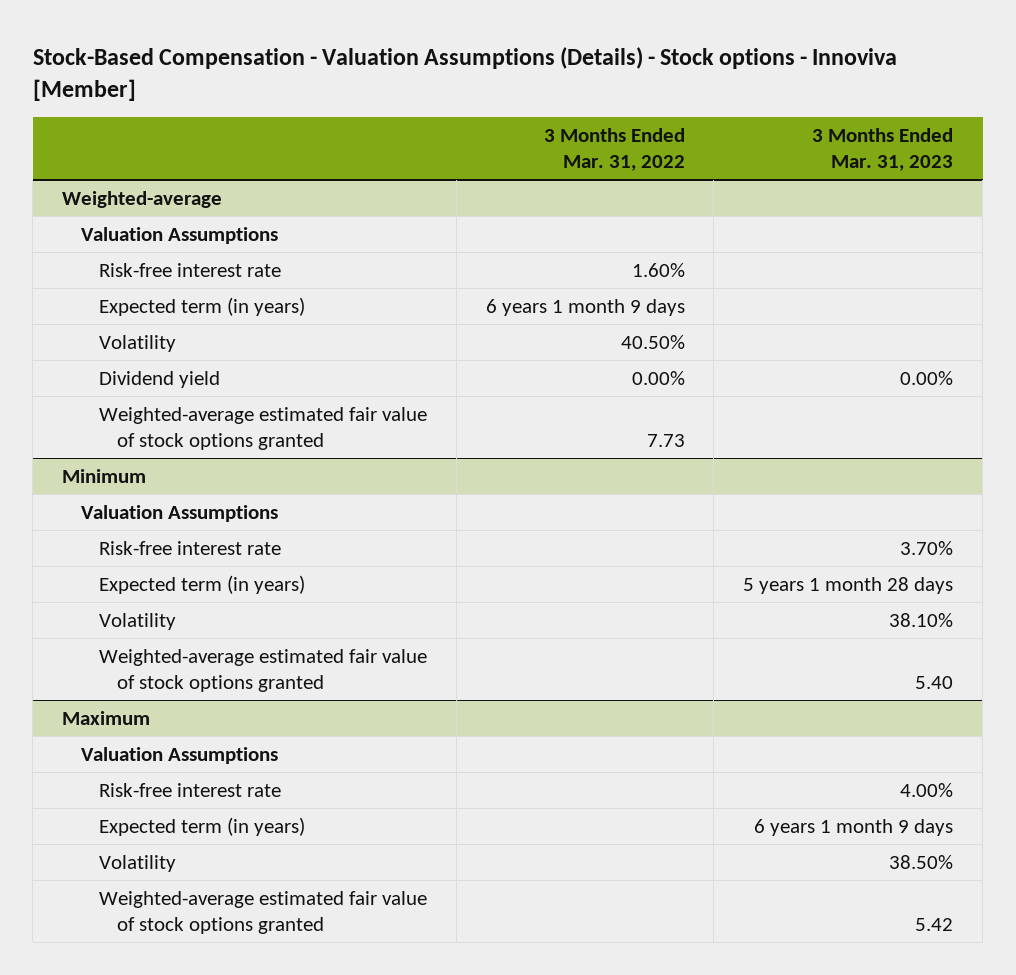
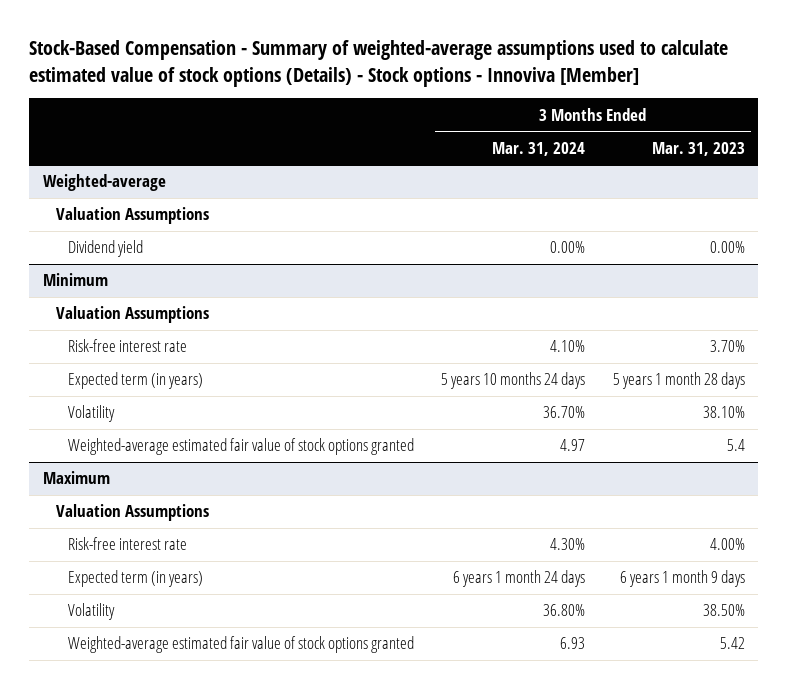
- Stock-Based Compensation - Valuation Assumptions (Details) - Stock options - Innoviva [Member]
+ Stock-Based Compensation - Summary of weighted-average assumptions used to calculate estimated value of stock options (Details) - Stock options - Innoviva [Member]
- | 3 Months Ended Mar. 31, 2022 | 3 Months Ended Mar. 31, 2023
+ | 3 Months Ended Mar. 31, 2024 | 3 Months Ended Mar. 31, 2023
@ Weighted-average
- Risk-free interest rate | 1.60% |
- Expected term (in years) | 6 years 1 month 9 days |
- Volatility | 40.50% |
- Weighted-average estimated fair value of stock options granted | 7.73 |
@ Minimum
- Weighted-average estimated fair value of stock options granted | | 5.40
+ Weighted-average estimated fair value of stock options granted | 4.97 | 5.4

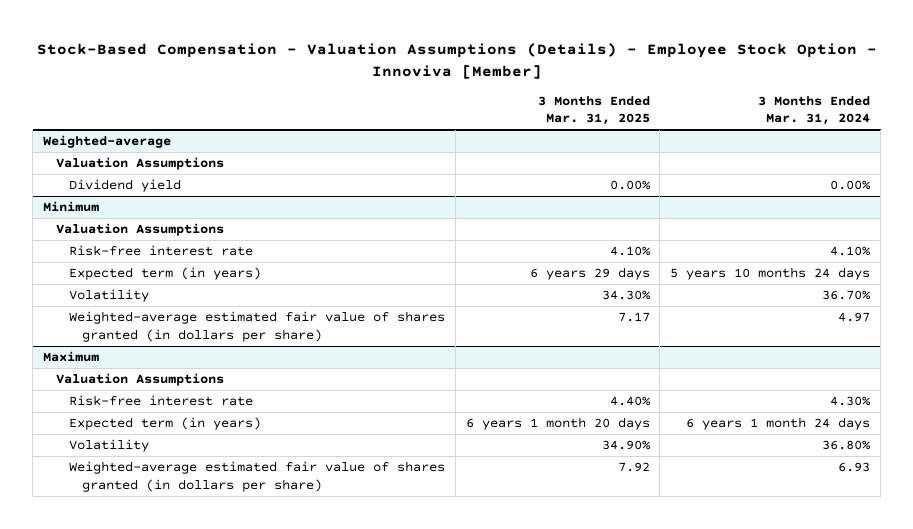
- Stock-Based Compensation - Summary of weighted-average assumptions used to calculate estimated value of stock options (Details) - Stock options - Innoviva [Member]
+ Stock-Based Compensation - Valuation Assumptions (Details) - Employee Stock Option - Innoviva [Member]
- | 3 Months Ended Mar. 31, 2024 | 3 Months Ended Mar. 31, 2023
+ | 3 Months Ended Mar. 31, 2025 | 3 Months Ended Mar. 31, 2024
@ Minimum
- Weighted-average estimated fair value of stock options granted | 4.97 | 5.4
+ Weighted-average estimated fair value of shares granted (in dollars per share) | 7.17 | 4.97
@ Maximum
- Weighted-average estimated fair value of stock options granted | 6.93 | 5.42
+ Weighted-average estimated fair value of shares granted (in dollars per share) | 7.92 | 6.93

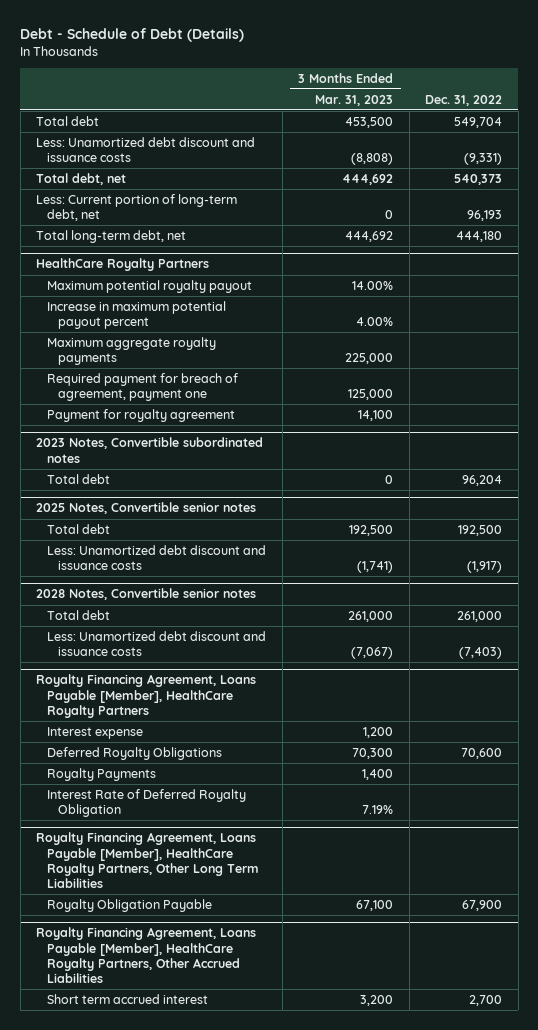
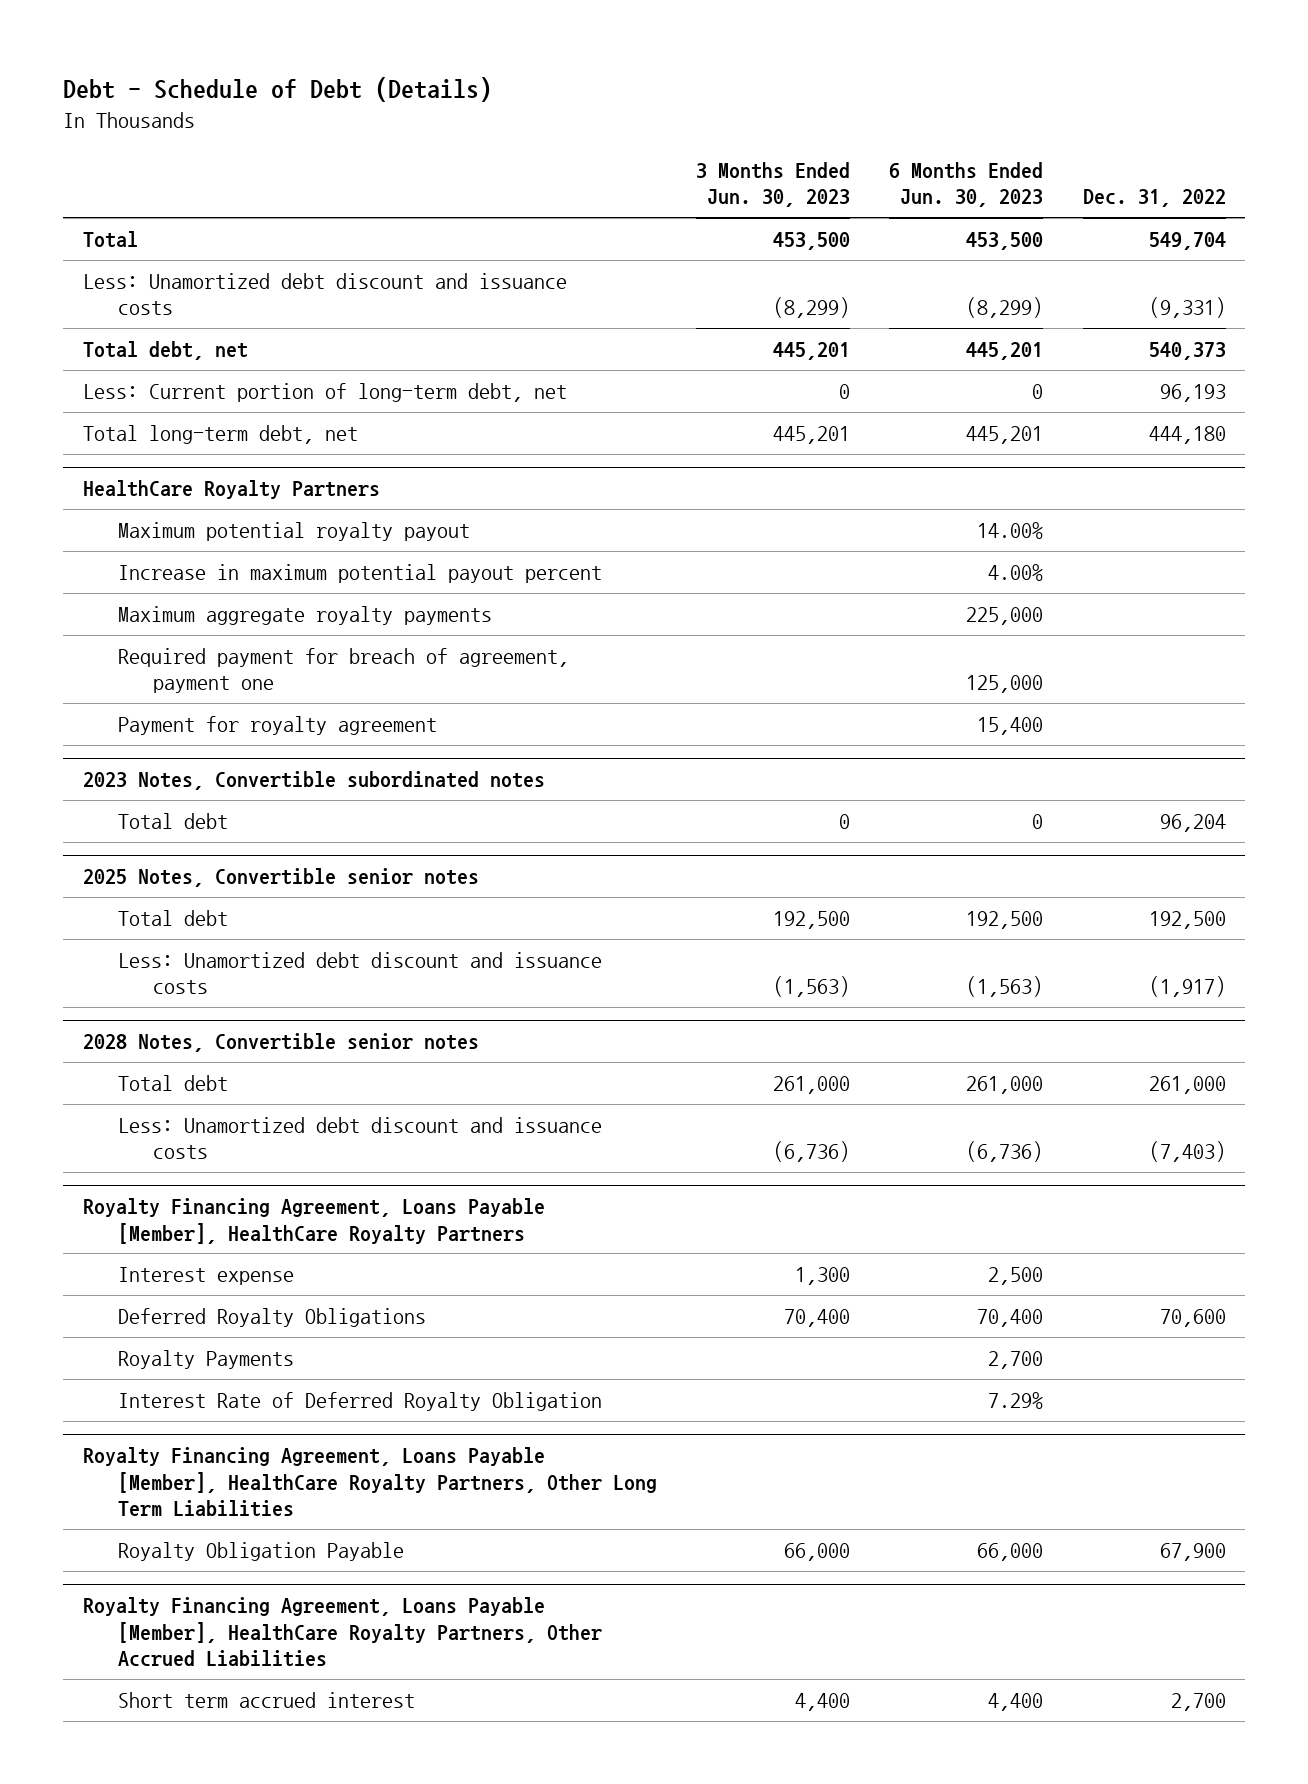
- | 3 Months Ended Mar. 31, 2023 | Dec. 31, 2022
+ | 3 Months Ended Jun. 30, 2023 | 6 Months Ended Jun. 30, 2023 | Dec. 31, 2022
- Total debt | 453,500 | 549,704
+ Total | 453,500 | 453,500 | 549,704

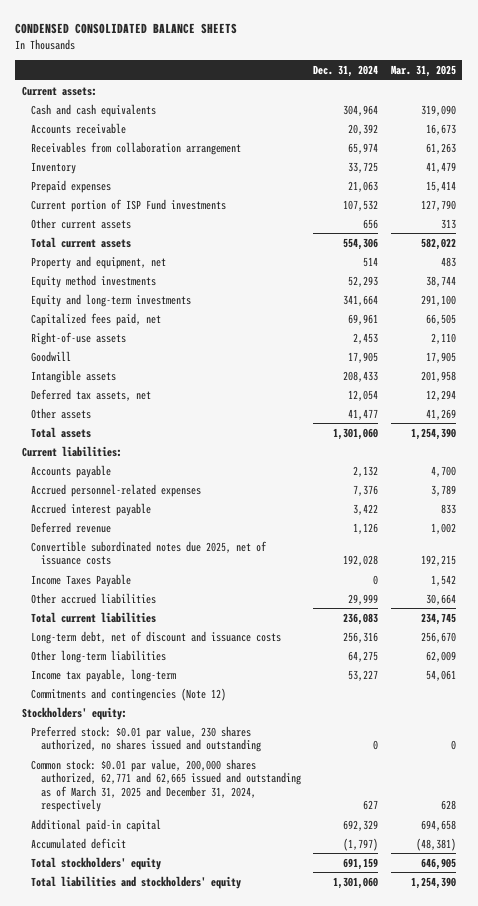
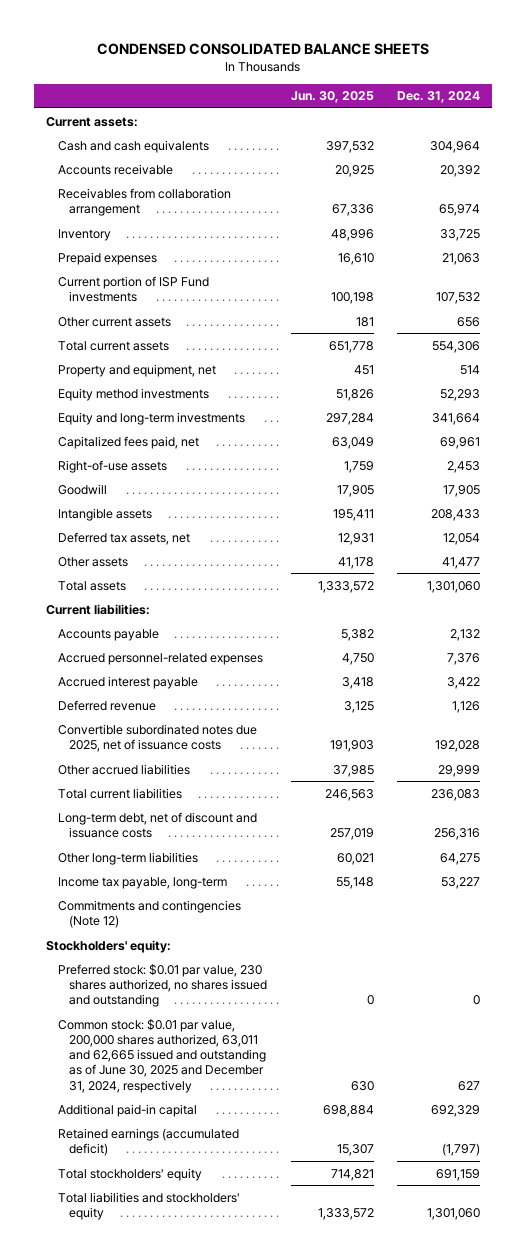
- | Dec. 31, 2024 | Mar. 31, 2025
+ | Jun. 30, 2025 | Dec. 31, 2024
- Income Taxes Payable | 0 | 1,542
- Common stock: $0.01 par value, 200,000 shares authorized, 62,771 and 62,665 issued and outstanding as of March 31, 2025 and December 31, 2024, respectively | 627 | 628
+ Common stock: $0.01 par value, 200,000 shares authorized, 63,011 and 62,665 issued and outstanding as of June 30, 2025 and December 31, 2024, respectively | 630 | 627
- Accumulated deficit | (1,797) | (48,381)
+ Retained earnings (accumulated deficit) | 15,307 | (1,797)

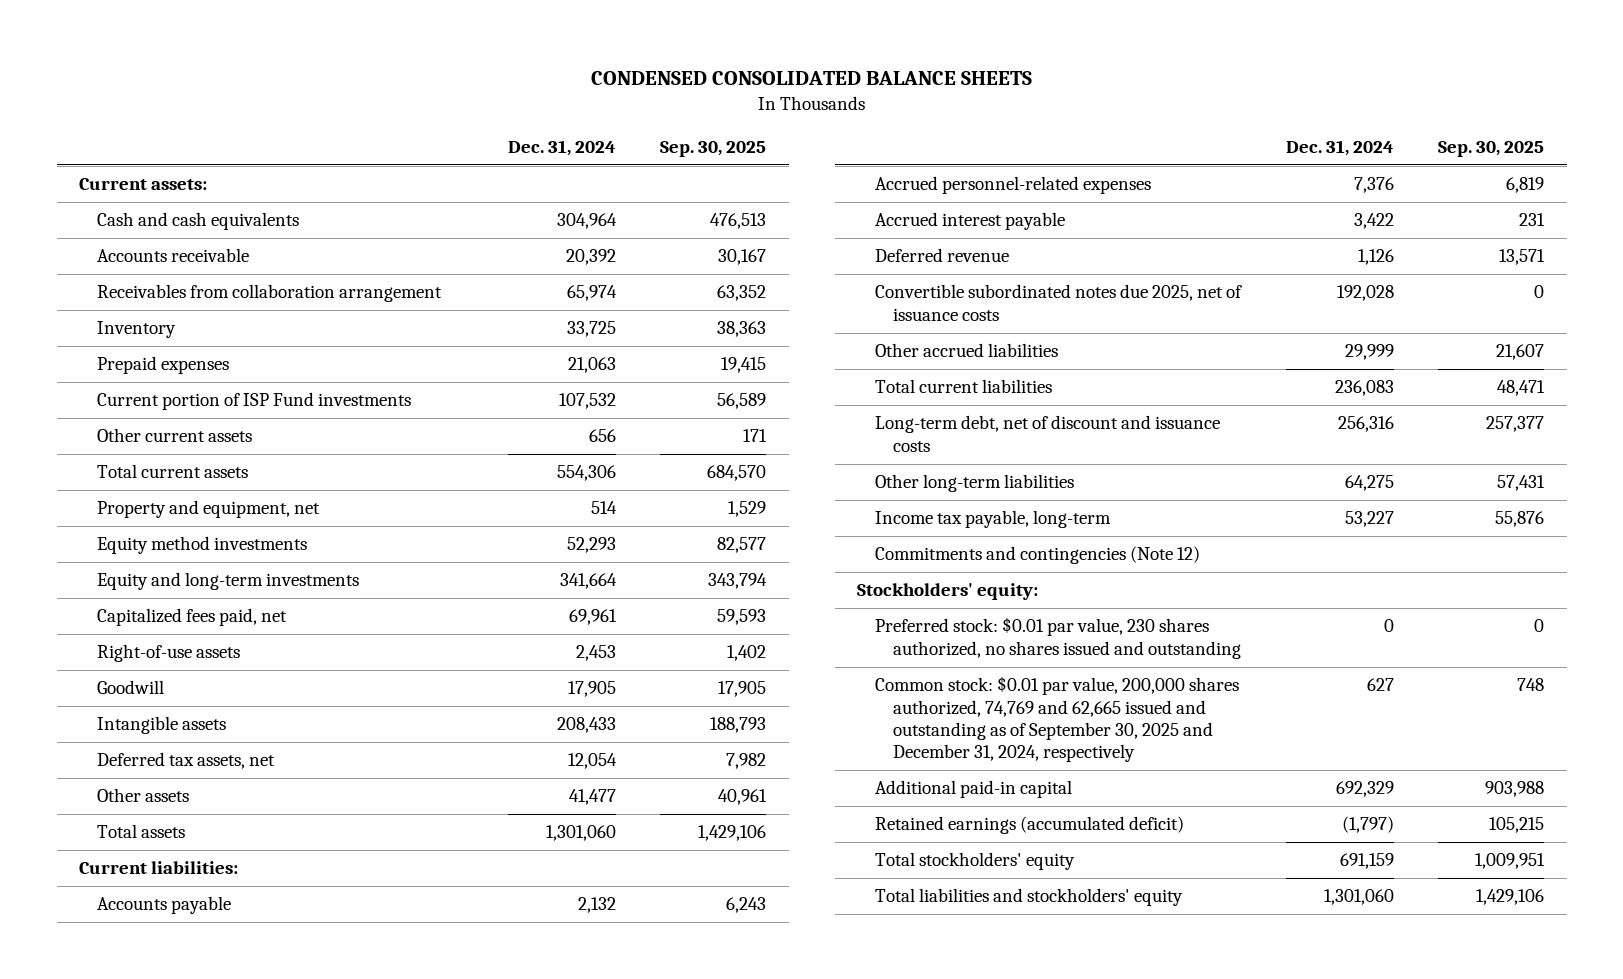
- | Jun. 30, 2025 | Dec. 31, 2024
+ | Dec. 31, 2024 | Sep. 30, 2025
- Common stock: $0.01 par value, 200,000 shares authorized, 63,011 and 62,665 issued and outstanding as of June 30, 2025 and December 31, 2024, respectively | 630 | 627
+ Common stock: $0.01 par value, 200,000 shares authorized, 74,769 and 62,665 issued and outstanding as of September 30, 2025 and December 31, 2024, respectively | 627 | 748

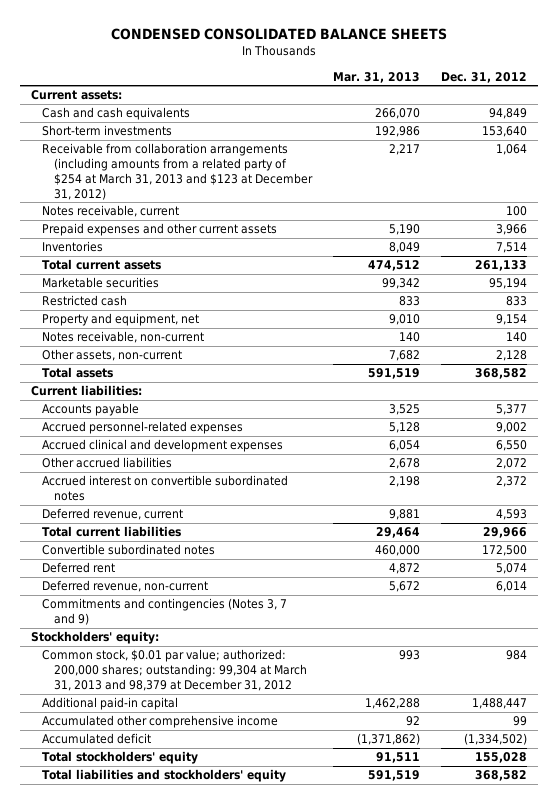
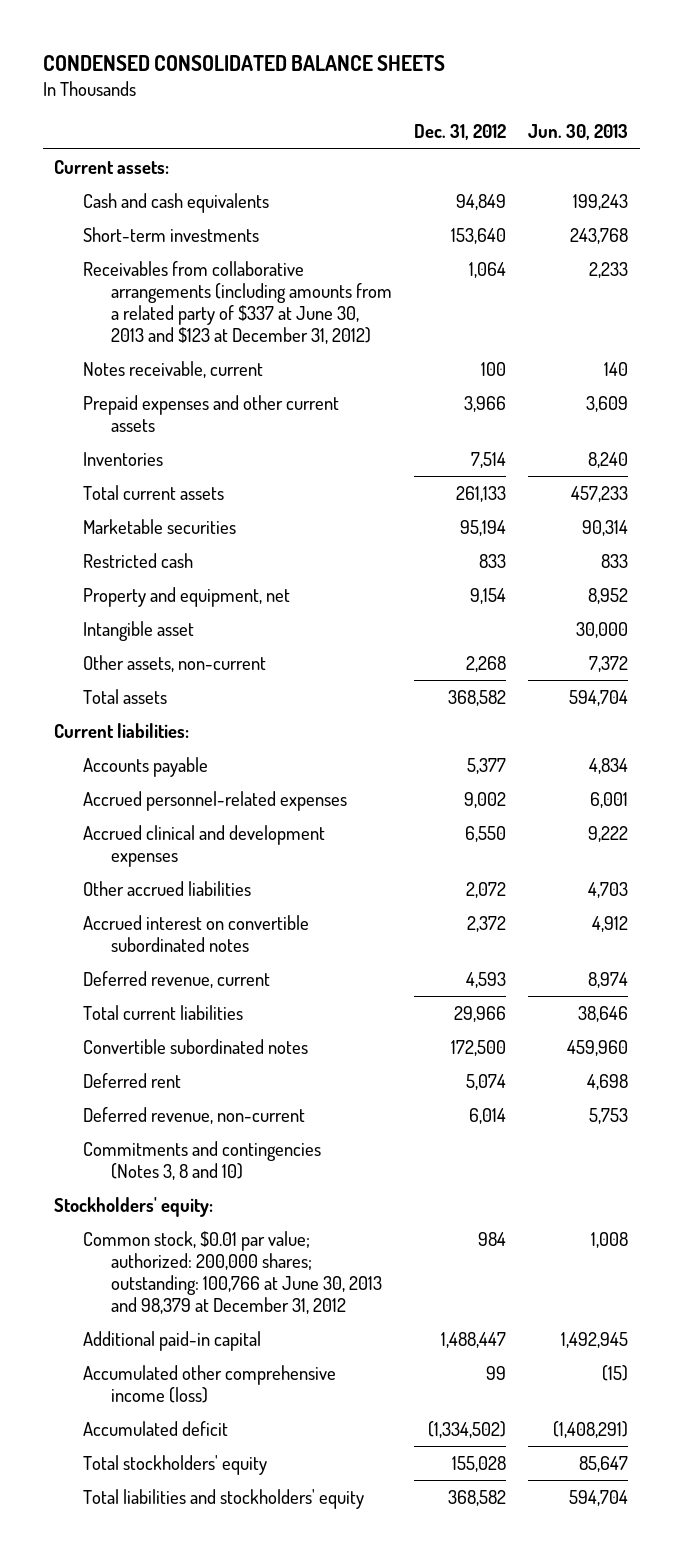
- | Mar. 31, 2013 | Dec. 31, 2012
+ | Dec. 31, 2012 | Jun. 30, 2013
- Receivable from collaboration arrangements (including amounts from a related party of $254 at March 31, 2013 and $123 at December 31, 2012) | 2,217 | 1,064
+ Receivables from collaborative arrangements (including amounts from a related party of $337 at June 30, 2013 and $123 at December 31, 2012) | 1,064 | 2,233
- Notes receivable, non-current | 140 | 140
- Other assets, non-current | 7,682 | 2,128
+ Intangible asset | | 30,000
+ Other assets, non-current | 2,268 | 7,372
- Commitments and contingencies (Notes 3, 7 and 9)
+ Commitments and contingencies (Notes 3, 8 and 10)
- Common stock, $0.01 par value; authorized: 200,000 shares; outstanding: 99,304 at March 31, 2013 and 98,379 at December 31, 2012 | 993 | 984
+ Common stock, $0.01 par value; authorized: 200,000 shares; outstanding: 100,766 at June 30, 2013 and 98,379 at December 31, 2012 | 984 | 1,008
- Accumulated other comprehensive income | 92 | 99
+ Accumulated other comprehensive income (loss) | 99 | (15)

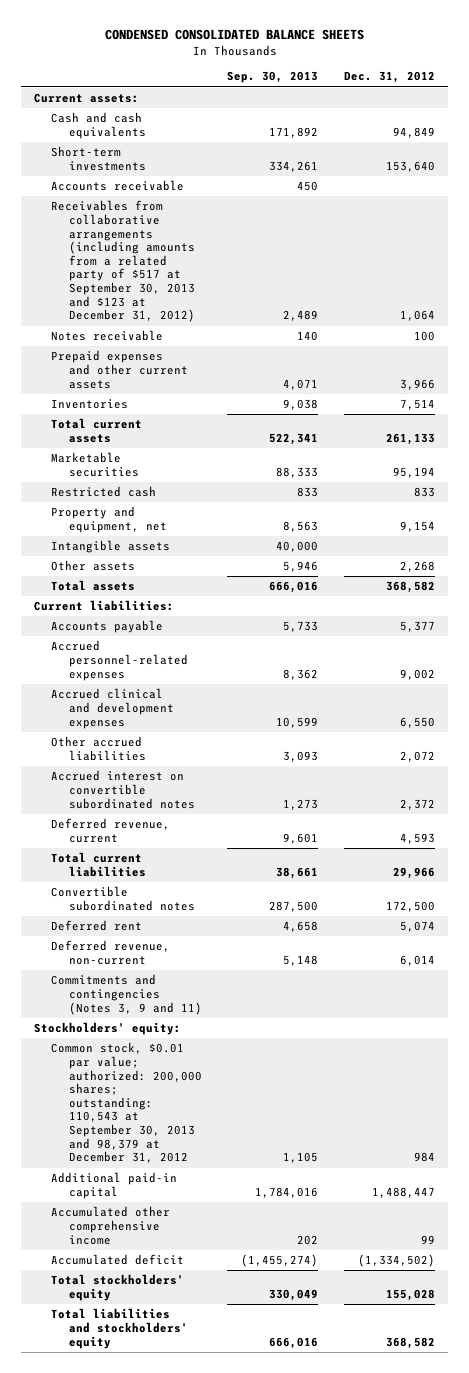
- | Dec. 31, 2012 | Jun. 30, 2013
+ | Sep. 30, 2013 | Dec. 31, 2012
- Receivables from collaborative arrangements (including amounts from a related party of $337 at June 30, 2013 and $123 at December 31, 2012) | 1,064 | 2,233
- Notes receivable, current | 100 | 140
+ Accounts receivable | 450 |
+ Receivables from collaborative arrangements (including amounts from a related party of $517 at September 30, 2013 and $123 at December 31, 2012) | 2,489 | 1,064
+ Notes receivable | 140 | 100
- Intangible asset | | 30,000
- Other assets, non-current | 2,268 | 7,372
+ Intangible assets | 40,000 |
+ Other assets | 5,946 | 2,268
- Commitments and contingencies (Notes 3, 8 and 10)
+ Commitments and contingencies (Notes 3, 9 and 11)
- Common stock, $0.01 par value; authorized: 200,000 shares; outstanding: 100,766 at June 30, 2013 and 98,379 at December 31, 2012 | 984 | 1,008
+ Common stock, $0.01 par value; authorized: 200,000 shares; outstanding: 110,543 at September 30, 2013 and 98,379 at December 31, 2012 | 1,105 | 984
- Accumulated other comprehensive income (loss) | 99 | (15)
+ Accumulated other comprehensive income | 202 | 99

